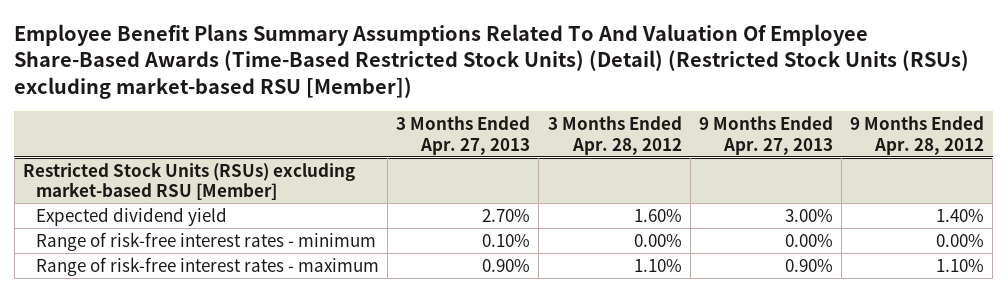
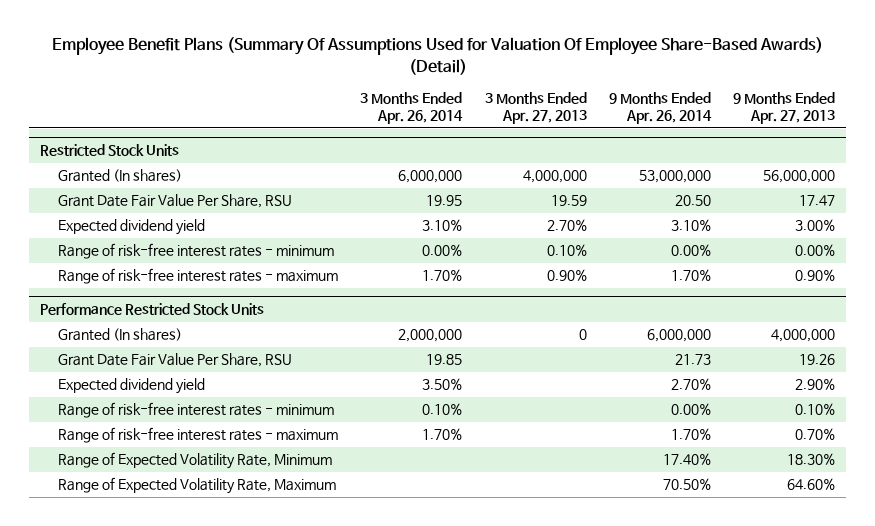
- Employee Benefit Plans Summary Assumptions Related To And Valuation Of Employee Share-Based Awards (Time-Based Restricted Stock Units) (Detail) (Restricted Stock Units (RSUs) excluding market-based RSU [Member])
+ Employee Benefit Plans (Summary Of Assumptions Used for Valuation Of Employee Share-Based Awards) (Detail)
- | 3 Months Ended Apr. 27, 2013 | 3 Months Ended Apr. 28, 2012 | 9 Months Ended Apr. 27, 2013 | 9 Months Ended Apr. 28, 2012
+ | 3 Months Ended Apr. 26, 2014 | 3 Months Ended Apr. 27, 2013 | 9 Months Ended Apr. 26, 2014 | 9 Months Ended Apr. 27, 2013
- Restricted Stock Units (RSUs) excluding market-based RSU [Member]
+ Restricted Stock Units
+ Granted (In shares) | 6,000,000 | 4,000,000 | 53,000,000 | 56,000,000
+ Grant Date Fair Value Per Share, RSU | 19.95 | 19.59 | 20.50 | 17.47
+ Performance Restricted Stock Units
+ Granted (In shares) | 2,000,000 | 0 | 6,000,000 | 4,000,000
+ Grant Date Fair Value Per Share, RSU | 19.85 | | 21.73 | 19.26
+ Expected dividend yield | 3.50% | | 2.70% | 2.90%
+ Range of risk-free interest rates - minimum | 0.10% | | 0.00% | 0.10%
+ Range of risk-free interest rates - maximum | 1.70% | | 1.70% | 0.70%
+ Range of Expected Volatility Rate, Minimum | | | 17.40% | 18.30%
+ Range of Expected Volatility Rate, Maximum | | | 70.50% | 64.60%

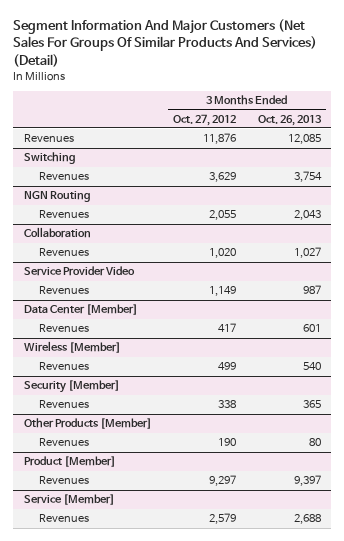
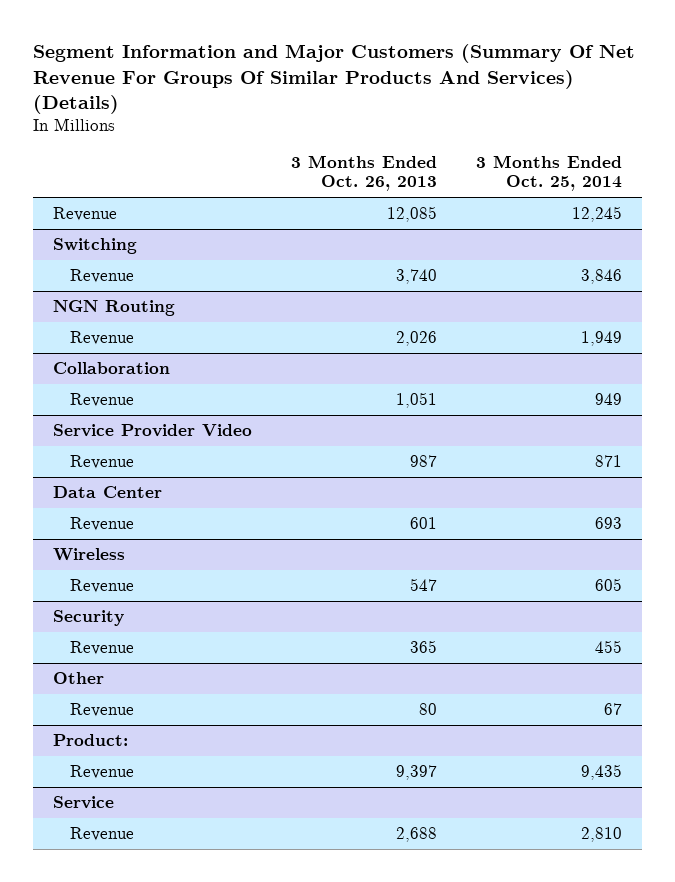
- Segment Information And Major Customers (Net Sales For Groups Of Similar Products And Services) (Detail)
+ Segment Information and Major Customers (Summary Of Net Revenue For Groups Of Similar Products And Services) (Details)
- | 3 Months Ended Oct. 27, 2012 | 3 Months Ended Oct. 26, 2013
+ | 3 Months Ended Oct. 26, 2013 | 3 Months Ended Oct. 25, 2014
- Revenues | 11,876 | 12,085
+ Revenue | 12,085 | 12,245
@ Switching
- Revenues | 3,629 | 3,754
+ Revenue | 3,740 | 3,846
@ NGN Routing
- Revenues | 2,055 | 2,043
+ Revenue | 2,026 | 1,949
@ Collaboration
- Revenues | 1,020 | 1,027
+ Revenue | 1,051 | 949
@ Service Provider Video
- Revenues | 1,149 | 987
- Data Center [Member]
- Revenues | 417 | 601
- Wireless [Member]
- Revenues | 499 | 540
- Security [Member]
- Revenues | 338 | 365
- Other Products [Member]
- Revenues | 190 | 80
- Product [Member]
- Revenues | 9,297 | 9,397
- Service [Member]
- Revenues | 2,579 | 2,688
@ Service Provider Video
+ Revenue | 987 | 871
+ Data Center
+ Revenue | 601 | 693
+ Wireless
+ Revenue | 547 | 605
+ Security
+ Revenue | 365 | 455
+ Other
+ Revenue | 80 | 67
+ Product:
+ Revenue | 9,397 | 9,435
+ Service
+ Revenue | 2,688 | 2,810

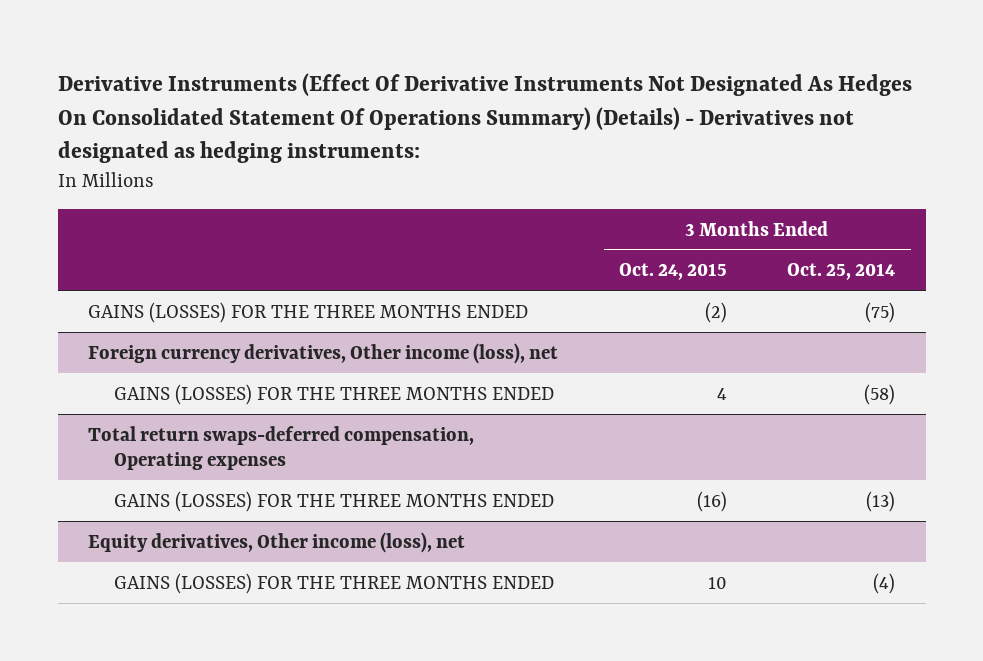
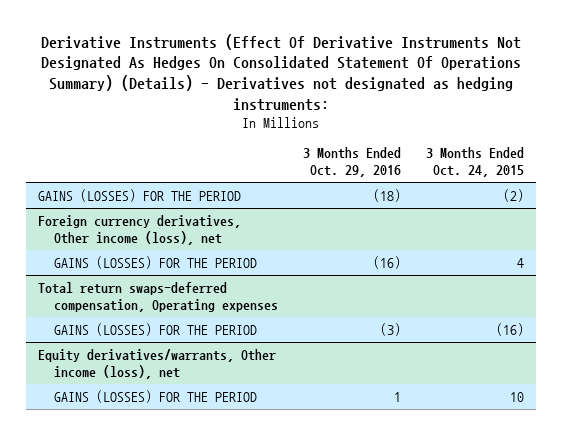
- | 3 Months Ended Oct. 24, 2015 | 3 Months Ended Oct. 25, 2014
+ | 3 Months Ended Oct. 29, 2016 | 3 Months Ended Oct. 24, 2015
- GAINS (LOSSES) FOR THE THREE MONTHS ENDED | (2) | (75)
+ GAINS (LOSSES) FOR THE PERIOD | (18) | (2)
@ Foreign currency derivatives, Other income (loss), net
- GAINS (LOSSES) FOR THE THREE MONTHS ENDED | 4 | (58)
+ GAINS (LOSSES) FOR THE PERIOD | (16) | 4
@ Total return swaps-deferred compensation, Operating expenses
- GAINS (LOSSES) FOR THE THREE MONTHS ENDED | (16) | (13)
- Equity derivatives, Other income (loss), net
- GAINS (LOSSES) FOR THE THREE MONTHS ENDED | 10 | (4)
@ Total return swaps-deferred compensation, Operating expenses
+ GAINS (LOSSES) FOR THE PERIOD | (3) | (16)
+ Equity derivatives/warrants, Other income (loss), net
+ GAINS (LOSSES) FOR THE PERIOD | 1 | 10

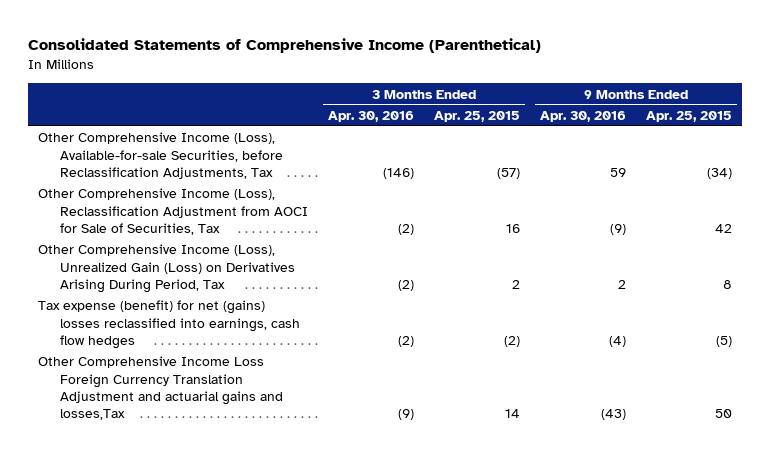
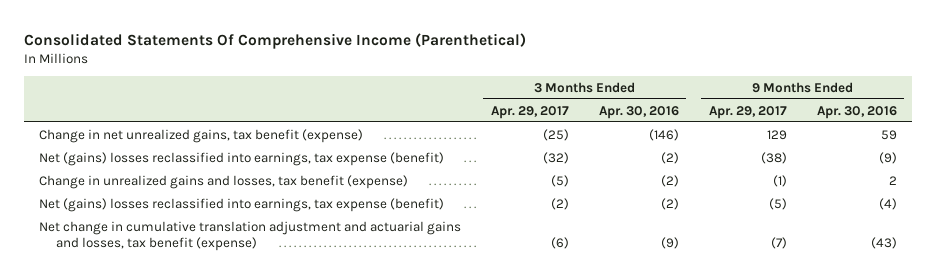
- Consolidated Statements of Comprehensive Income (Parenthetical)
+ Consolidated Statements Of Comprehensive Income (Parenthetical)
- | 3 Months Ended Apr. 30, 2016 | 3 Months Ended Apr. 25, 2015 | 9 Months Ended Apr. 30, 2016 | 9 Months Ended Apr. 25, 2015
+ | 3 Months Ended Apr. 29, 2017 | 3 Months Ended Apr. 30, 2016 | 9 Months Ended Apr. 29, 2017 | 9 Months Ended Apr. 30, 2016
- Other Comprehensive Income (Loss), Available-for-sale Securities, before Reclassification Adjustments, Tax | (146) | (57) | 59 | (34)
- Other Comprehensive Income (Loss), Reclassification Adjustment from AOCI for Sale of Securities, Tax | (2) | 16 | (9) | 42
- Other Comprehensive Income (Loss), Unrealized Gain (Loss) on Derivatives Arising During Period, Tax | (2) | 2 | 2 | 8
- Tax expense (benefit) for net (gains) losses reclassified into earnings, cash flow hedges | (2) | (2) | (4) | (5)
- Other Comprehensive Income Loss Foreign Currency Translation Adjustment and actuarial gains and losses,Tax | (9) | 14 | (43) | 50
+ Change in net unrealized gains, tax benefit (expense) | (25) | (146) | 129 | 59
+ Net (gains) losses reclassified into earnings, tax expense (benefit) | (32) | (2) | (38) | (9)
+ Change in unrealized gains and losses, tax benefit (expense) | (5) | (2) | (1) | 2
+ Net (gains) losses reclassified into earnings, tax expense (benefit) | (2) | (2) | (5) | (4)
+ Net change in cumulative translation adjustment and actuarial gains and losses, tax benefit (expense) | (6) | (9) | (7) | (43)

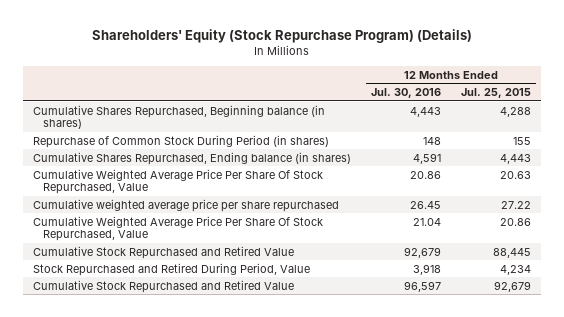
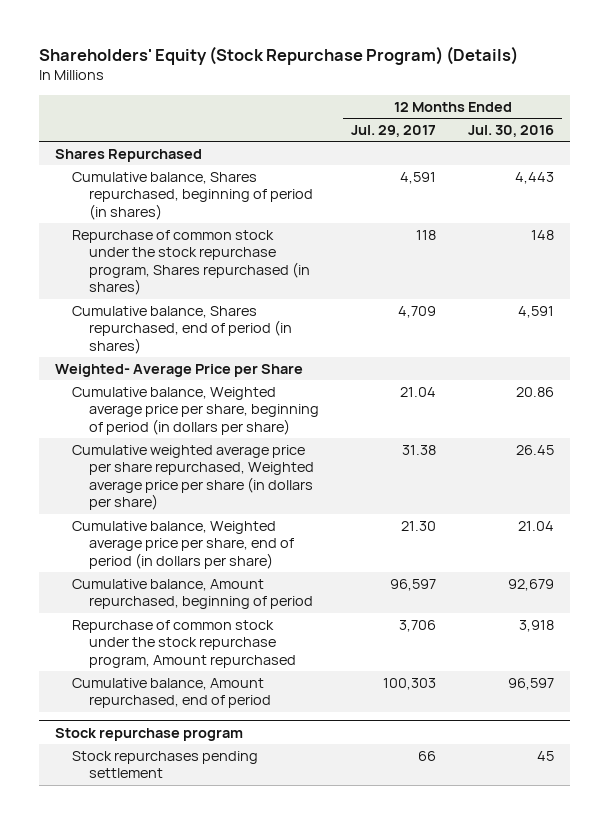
- | 12 Months Ended Jul. 30, 2016 | 12 Months Ended Jul. 25, 2015
+ | 12 Months Ended Jul. 29, 2017 | 12 Months Ended Jul. 30, 2016
- Cumulative Shares Repurchased, Beginning balance (in shares) | 4,443 | 4,288
- Repurchase of Common Stock During Period (in shares) | 148 | 155
- Cumulative Shares Repurchased, Ending balance (in shares) | 4,591 | 4,443
- Cumulative Weighted Average Price Per Share Of Stock Repurchased, Value | 20.86 | 20.63
- Cumulative weighted average price per share repurchased | 26.45 | 27.22
- Cumulative Weighted Average Price Per Share Of Stock Repurchased, Value | 21.04 | 20.86
- Cumulative Stock Repurchased and Retired Value | 92,679 | 88,445
- Stock Repurchased and Retired During Period, Value | 3,918 | 4,234
- Cumulative Stock Repurchased and Retired Value | 96,597 | 92,679
+ Shares Repurchased
+ Cumulative balance, Shares repurchased, beginning of period (in shares) | 4,591 | 4,443
+ Repurchase of common stock under the stock repurchase program, Shares repurchased (in shares) | 118 | 148
+ Cumulative balance, Shares repurchased, end of period (in shares) | 4,709 | 4,591
+ Weighted- Average Price per Share
+ Cumulative balance, Weighted average price per share, beginning of period (in dollars per share) | 21.04 | 20.86
+ Cumulative weighted average price per share repurchased, Weighted average price per share (in dollars per share) | 31.38 | 26.45
+ Cumulative balance, Weighted average price per share, end of period (in dollars per share) | 21.30 | 21.04
+ Cumulative balance, Amount repurchased, beginning of period | 96,597 | 92,679
+ Repurchase of common stock under the stock repurchase program, Amount repurchased | 3,706 | 3,918
+ Cumulative balance, Amount repurchased, end of period | 100,303 | 96,597
+ Stock repurchase program
+ Stock repurchases pending settlement | 66 | 45

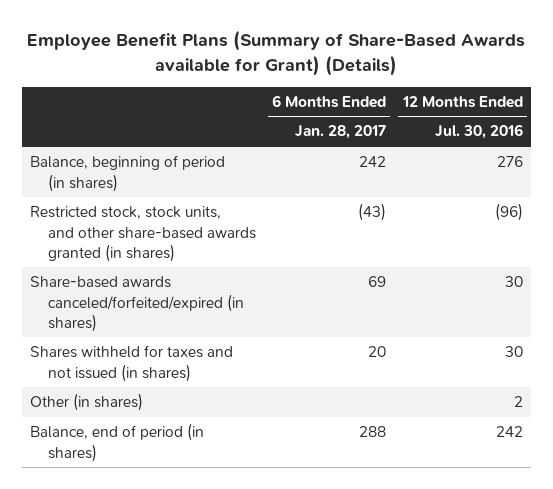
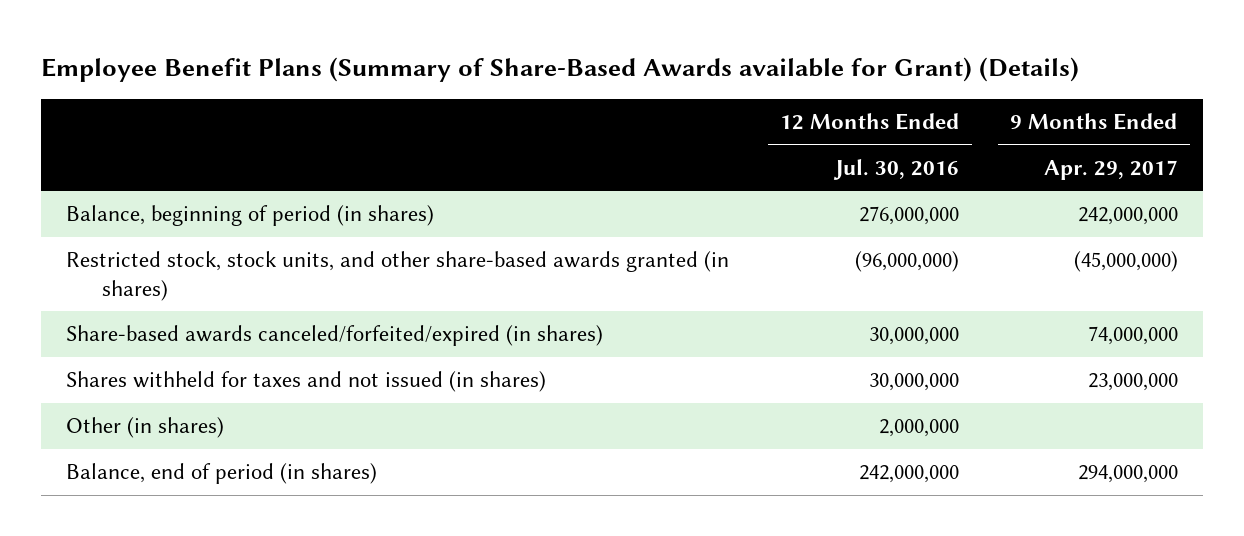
- | 6 Months Ended Jan. 28, 2017 | 12 Months Ended Jul. 30, 2016
+ | 12 Months Ended Jul. 30, 2016 | 9 Months Ended Apr. 29, 2017
- Balance, beginning of period (in shares) | 242 | 276
- Restricted stock, stock units, and other share-based awards granted (in shares) | (43) | (96)
- Share-based awards canceled/forfeited/expired (in shares) | 69 | 30
- Shares withheld for taxes and not issued (in shares) | 20 | 30
- Other (in shares) | | 2
- Balance, end of period (in shares) | 288 | 242
+ Balance, beginning of period (in shares) | 276,000,000 | 242,000,000
+ Restricted stock, stock units, and other share-based awards granted (in shares) | (96,000,000) | (45,000,000)
+ Share-based awards canceled/forfeited/expired (in shares) | 30,000,000 | 74,000,000
+ Shares withheld for taxes and not issued (in shares) | 30,000,000 | 23,000,000
+ Other (in shares) | 2,000,000 |
+ Balance, end of period (in shares) | 242,000,000 | 294,000,000

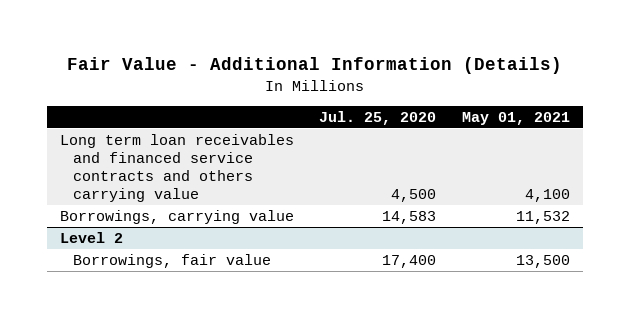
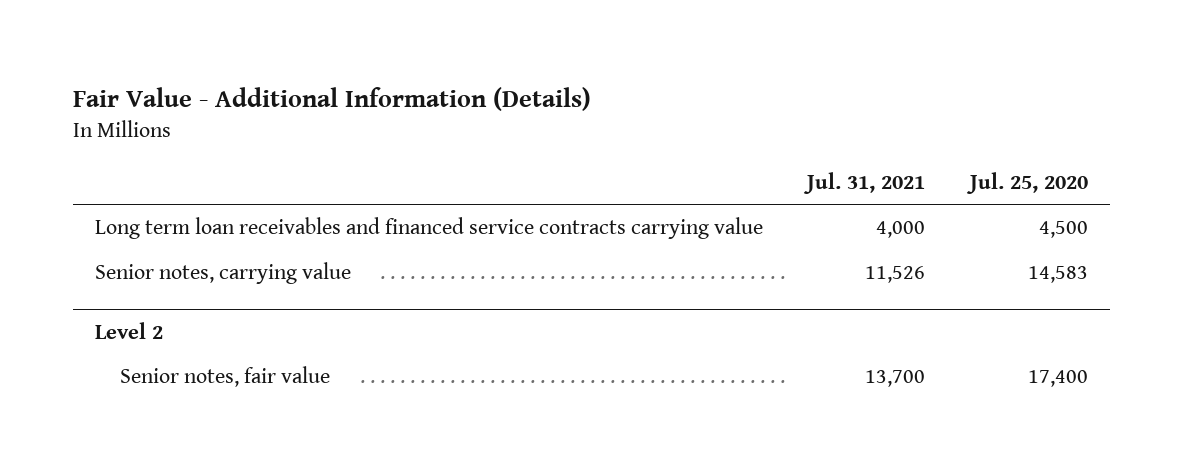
- | Jul. 25, 2020 | May 01, 2021
+ | Jul. 31, 2021 | Jul. 25, 2020
- Long term loan receivables and financed service contracts and others carrying value | 4,500 | 4,100
- Borrowings, carrying value | 14,583 | 11,532
+ Long term loan receivables and financed service contracts carrying value | 4,000 | 4,500
+ Senior notes, carrying value | 11,526 | 14,583
@ Level 2
- Borrowings, fair value | 17,400 | 13,500
+ Senior notes, fair value | 13,700 | 17,400

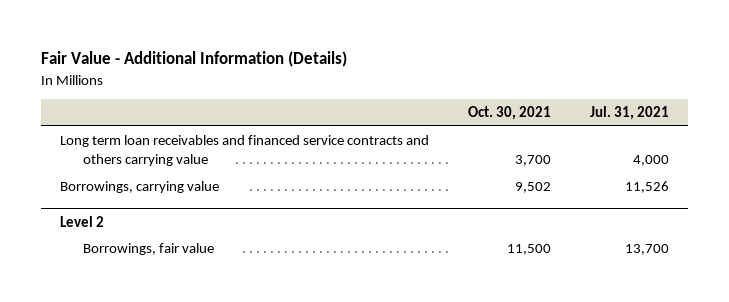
- | Jul. 31, 2021 | Jul. 25, 2020
+ | Oct. 30, 2021 | Jul. 31, 2021
- Long term loan receivables and financed service contracts carrying value | 4,000 | 4,500
- Senior notes, carrying value | 11,526 | 14,583
+ Long term loan receivables and financed service contracts and others carrying value | 3,700 | 4,000
+ Borrowings, carrying value | 9,502 | 11,526
@ Level 2
- Senior notes, fair value | 13,700 | 17,400
+ Borrowings, fair value | 11,500 | 13,700

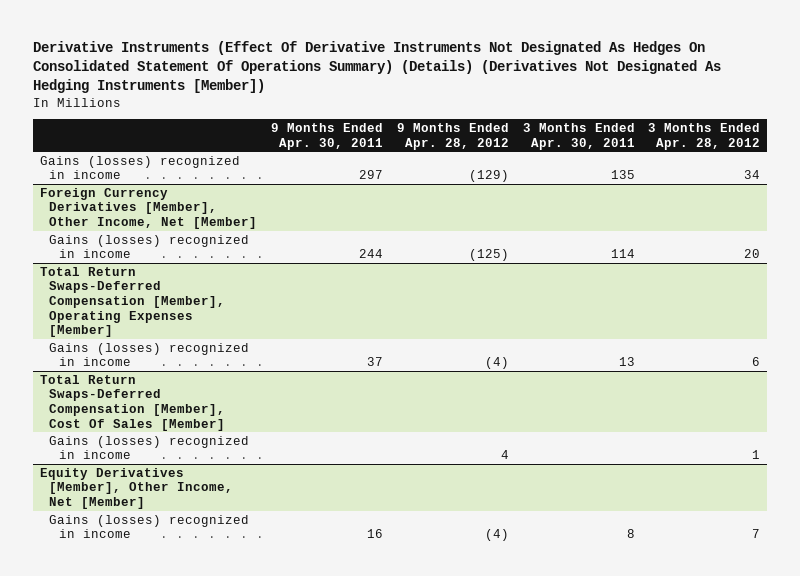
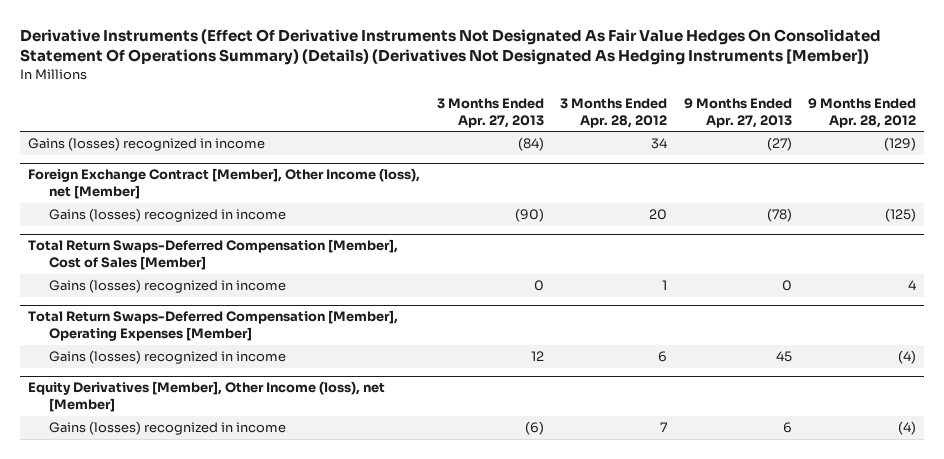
- Derivative Instruments (Effect Of Derivative Instruments Not Designated As Hedges On Consolidated Statement Of Operations Summary) (Details) (Derivatives Not Designated As Hedging Instruments [Member])
+ Derivative Instruments (Effect Of Derivative Instruments Not Designated As Fair Value Hedges On Consolidated Statement Of Operations Summary) (Details) (Derivatives Not Designated As Hedging Instruments [Member])
- | 9 Months Ended Apr. 30, 2011 | 9 Months Ended Apr. 28, 2012 | 3 Months Ended Apr. 30, 2011 | 3 Months Ended Apr. 28, 2012
+ | 3 Months Ended Apr. 27, 2013 | 3 Months Ended Apr. 28, 2012 | 9 Months Ended Apr. 27, 2013 | 9 Months Ended Apr. 28, 2012
- Foreign Currency Derivatives [Member], Other Income, Net [Member]
+ Foreign Exchange Contract [Member], Other Income (loss), net [Member]
+ Total Return Swaps-Deferred Compensation [Member], Cost of Sales [Member]
+ Gains (losses) recognized in income | 0 | 1 | 0 | 4
- Total Return Swaps-Deferred Compensation [Member], Cost Of Sales [Member]
- Gains (losses) recognized in income | | 4 | | 1
- Equity Derivatives [Member], Other Income, Net [Member]
+ Equity Derivatives [Member], Other Income (loss), net [Member]

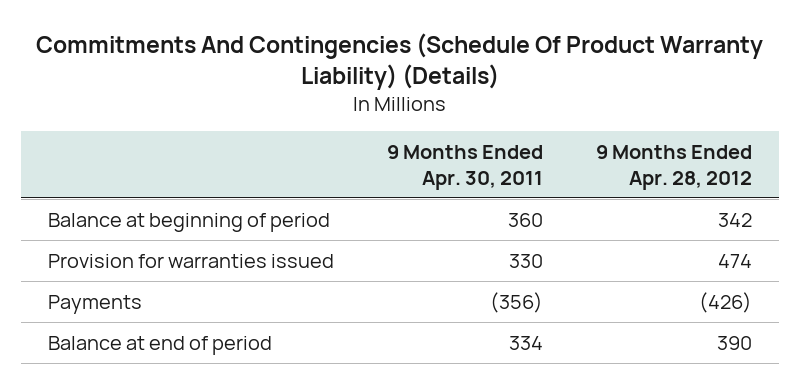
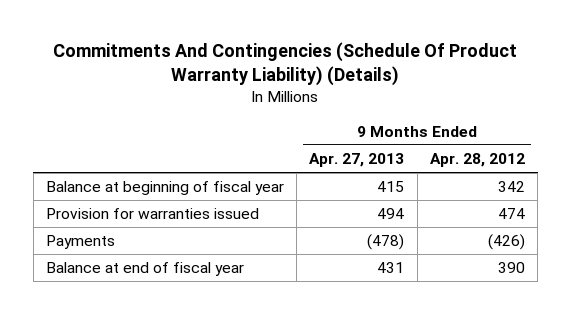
- | 9 Months Ended Apr. 30, 2011 | 9 Months Ended Apr. 28, 2012
+ | 9 Months Ended Apr. 27, 2013 | 9 Months Ended Apr. 28, 2012
- Balance at beginning of period | 360 | 342
+ Balance at beginning of fiscal year | 415 | 342
- Balance at end of period | 334 | 390
+ Balance at end of fiscal year | 431 | 390

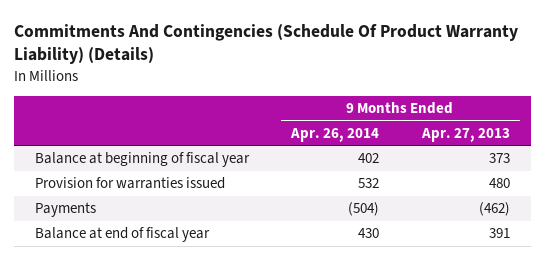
- | 9 Months Ended Apr. 27, 2013 | 9 Months Ended Apr. 28, 2012
+ | 9 Months Ended Apr. 26, 2014 | 9 Months Ended Apr. 27, 2013
- Balance at beginning of fiscal year | 415 | 342
- Provision for warranties issued | 494 | 474
- Payments | (478) | (426)
- Balance at end of fiscal year | 431 | 390
+ Balance at beginning of fiscal year | 402 | 373
+ Provision for warranties issued | 532 | 480
+ Payments | (504) | (462)
+ Balance at end of fiscal year | 430 | 391

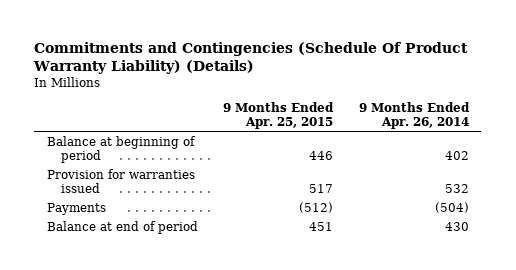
- Commitments And Contingencies (Schedule Of Product Warranty Liability) (Details)
+ Commitments and Contingencies (Schedule Of Product Warranty Liability) (Details)
- | 9 Months Ended Apr. 26, 2014 | 9 Months Ended Apr. 27, 2013
+ | 9 Months Ended Apr. 25, 2015 | 9 Months Ended Apr. 26, 2014
- Balance at beginning of fiscal year | 402 | 373
+ Balance at beginning of period | 446 | 402
- Balance at end of fiscal year | 430 | 391
+ Balance at end of period | 451 | 430

